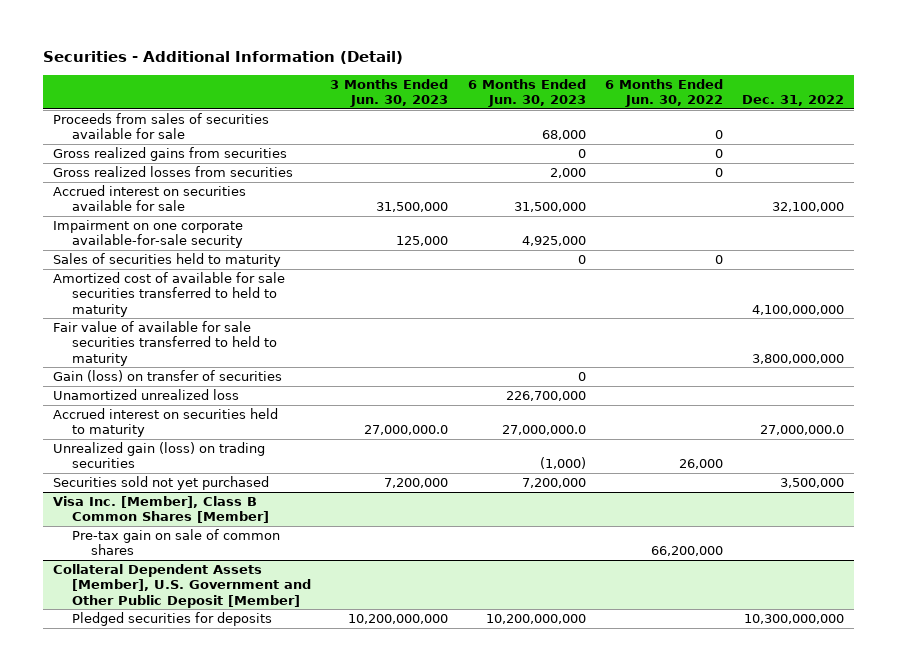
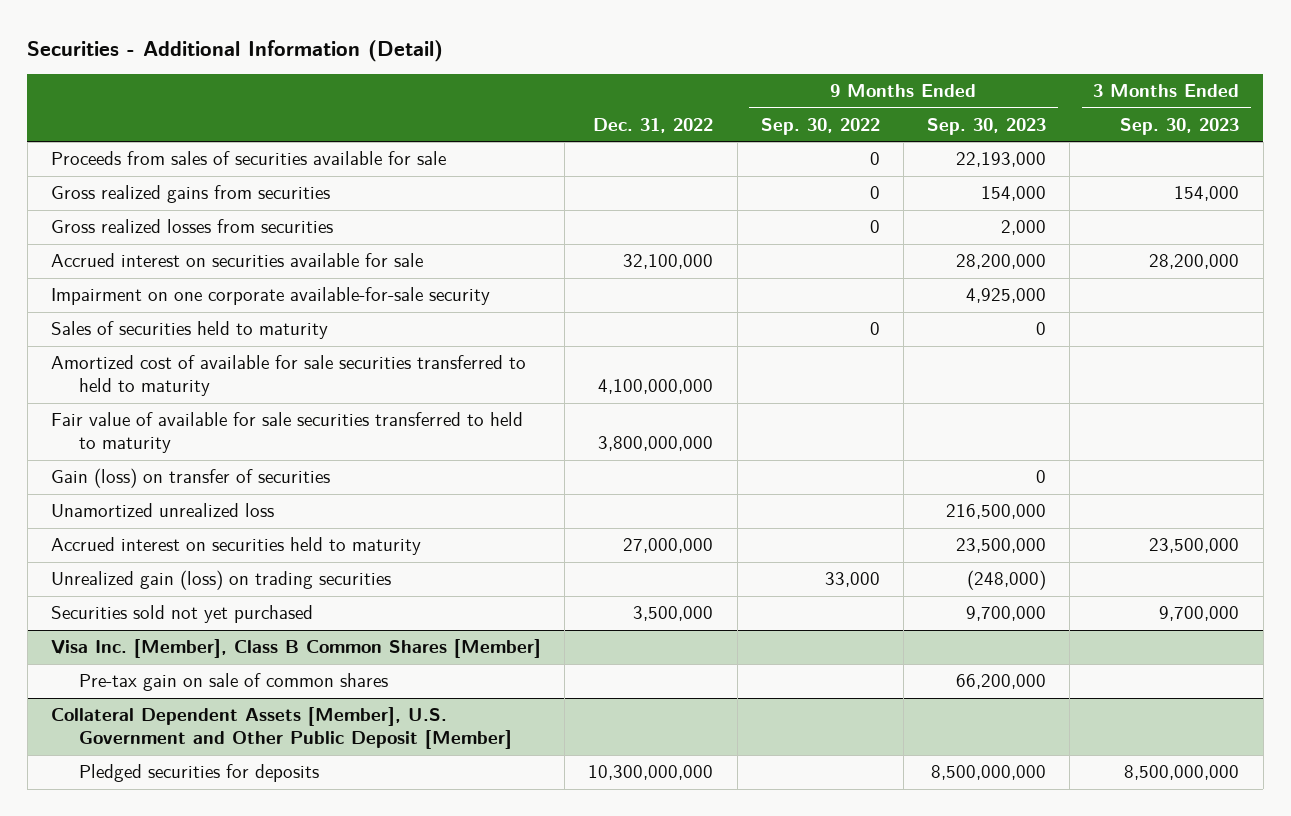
- | 3 Months Ended Jun. 30, 2023 | 6 Months Ended Jun. 30, 2023 | 6 Months Ended Jun. 30, 2022 | Dec. 31, 2022
+ | Dec. 31, 2022 | 9 Months Ended Sep. 30, 2022 | 9 Months Ended Sep. 30, 2023 | 3 Months Ended Sep. 30, 2023
- Accrued interest on securities held to maturity | 27,000,000.0 | 27,000,000.0 | | 27,000,000.0
+ Accrued interest on securities held to maturity | 27,000,000 | | 23,500,000 | 23,500,000

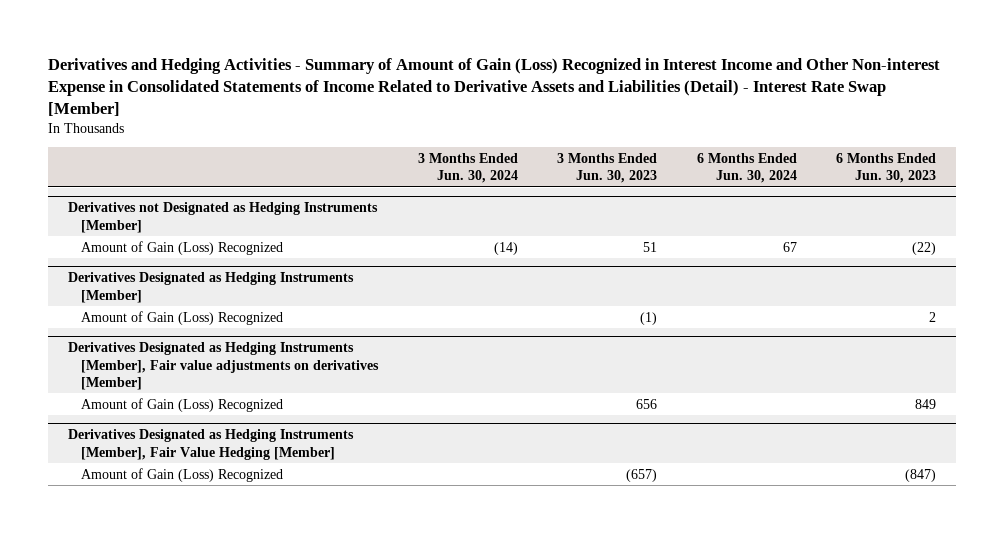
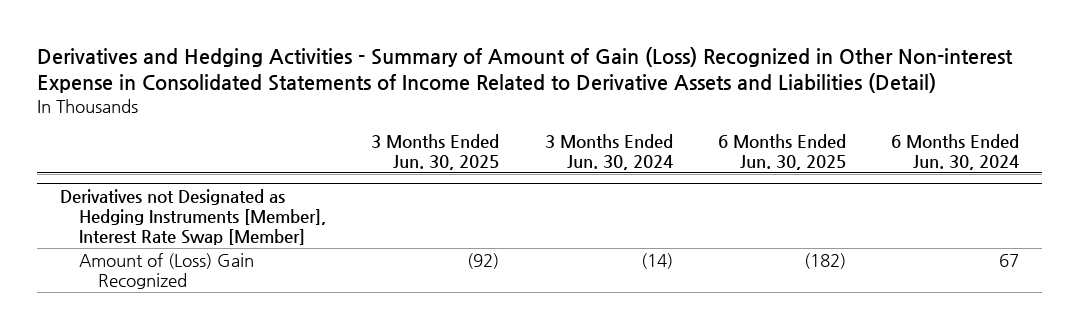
- Derivatives and Hedging Activities - Summary of Amount of Gain (Loss) Recognized in Interest Income and Other Non-interest Expense in Consolidated Statements of Income Related to Derivative Assets and Liabilities (Detail) - Interest Rate Swap [Member]
+ Derivatives and Hedging Activities - Summary of Amount of Gain (Loss) Recognized in Other Non-interest Expense in Consolidated Statements of Income Related to Derivative Assets and Liabilities (Detail)
- | 3 Months Ended Jun. 30, 2024 | 3 Months Ended Jun. 30, 2023 | 6 Months Ended Jun. 30, 2024 | 6 Months Ended Jun. 30, 2023
+ | 3 Months Ended Jun. 30, 2025 | 3 Months Ended Jun. 30, 2024 | 6 Months Ended Jun. 30, 2025 | 6 Months Ended Jun. 30, 2024
- Derivatives not Designated as Hedging Instruments [Member]
- Amount of Gain (Loss) Recognized | (14) | 51 | 67 | (22)
- Derivatives Designated as Hedging Instruments [Member]
- Amount of Gain (Loss) Recognized | | (1) | | 2
- Derivatives Designated as Hedging Instruments [Member], Fair value adjustments on derivatives [Member]
- Amount of Gain (Loss) Recognized | | 656 | | 849
- Derivatives Designated as Hedging Instruments [Member], Fair Value Hedging [Member]
- Amount of Gain (Loss) Recognized | | (657) | | (847)
+ Derivatives not Designated as Hedging Instruments [Member], Interest Rate Swap [Member]
+ Amount of (Loss) Gain Recognized | (92) | (14) | (182) | 67

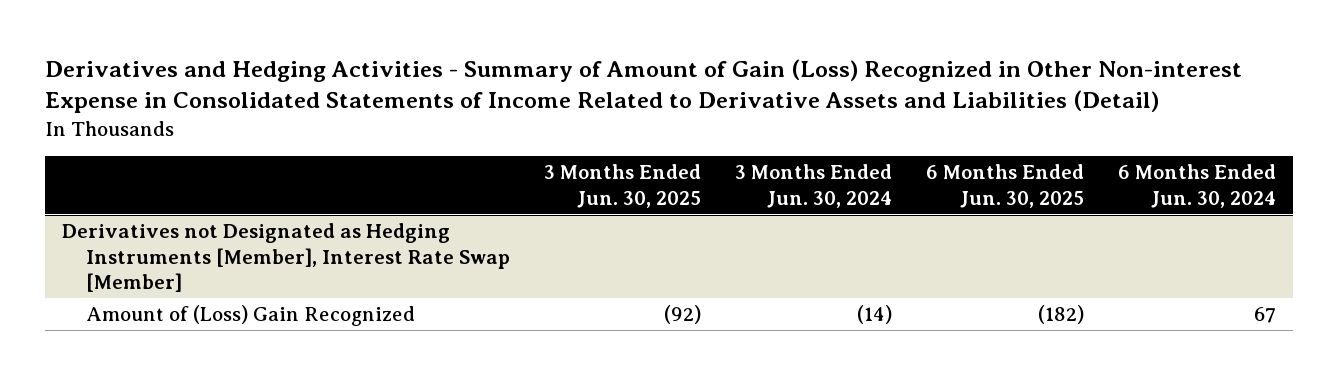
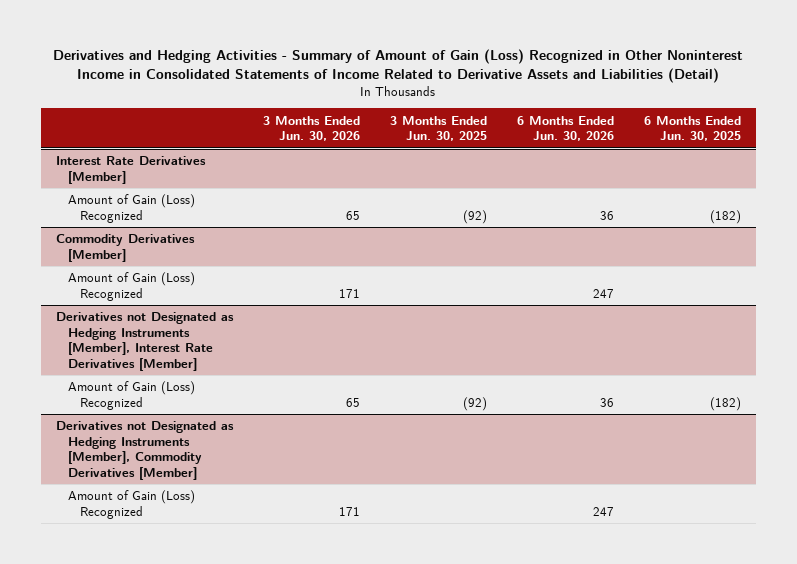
- Derivatives and Hedging Activities - Summary of Amount of Gain (Loss) Recognized in Other Non-interest Expense in Consolidated Statements of Income Related to Derivative Assets and Liabilities (Detail)
+ Derivatives and Hedging Activities - Summary of Amount of Gain (Loss) Recognized in Other Noninterest Income in Consolidated Statements of Income Related to Derivative Assets and Liabilities (Detail)
- | 3 Months Ended Jun. 30, 2025 | 3 Months Ended Jun. 30, 2024 | 6 Months Ended Jun. 30, 2025 | 6 Months Ended Jun. 30, 2024
+ | 3 Months Ended Jun. 30, 2026 | 3 Months Ended Jun. 30, 2025 | 6 Months Ended Jun. 30, 2026 | 6 Months Ended Jun. 30, 2025
- Derivatives not Designated as Hedging Instruments [Member], Interest Rate Swap [Member]
- Amount of (Loss) Gain Recognized | (92) | (14) | (182) | 67
+ Interest Rate Derivatives [Member]
+ Amount of Gain (Loss) Recognized | 65 | (92) | 36 | (182)
+ Commodity Derivatives [Member]
+ Amount of Gain (Loss) Recognized | 171 | | 247 |
+ Derivatives not Designated as Hedging Instruments [Member], Interest Rate Derivatives [Member]
+ Amount of Gain (Loss) Recognized | 65 | (92) | 36 | (182)
+ Derivatives not Designated as Hedging Instruments [Member], Commodity Derivatives [Member]
+ Amount of Gain (Loss) Recognized | 171 | | 247 |

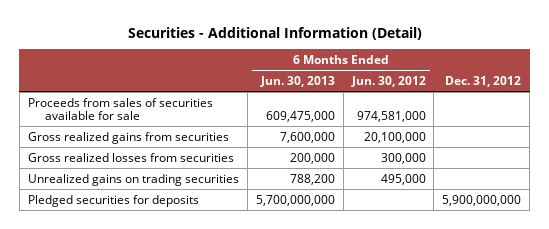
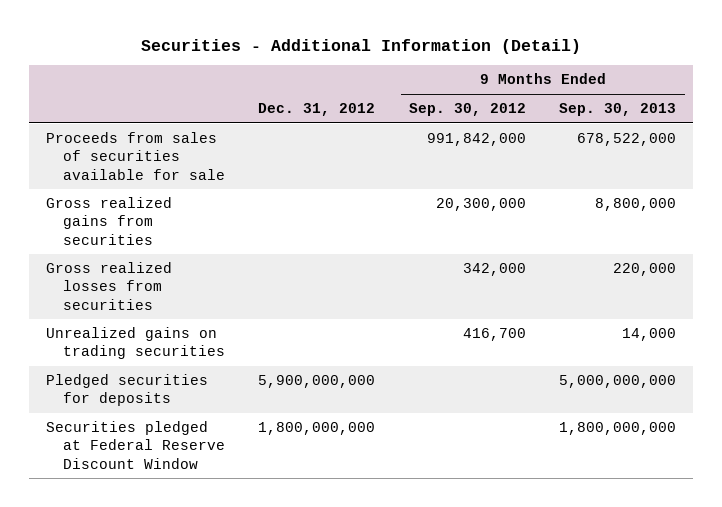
- | 6 Months Ended Jun. 30, 2013 | 6 Months Ended Jun. 30, 2012 | Dec. 31, 2012
+ | Dec. 31, 2012 | 9 Months Ended Sep. 30, 2012 | 9 Months Ended Sep. 30, 2013
+ Securities pledged at Federal Reserve Discount Window | 1,800,000,000 | | 1,800,000,000

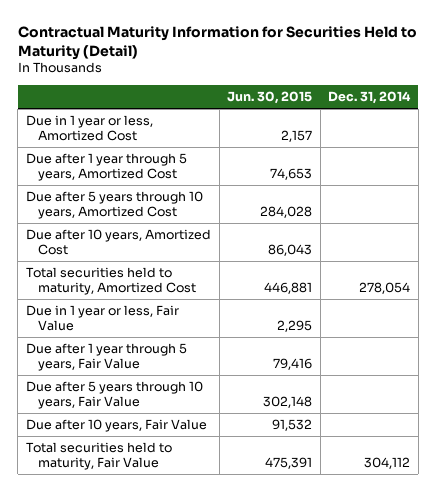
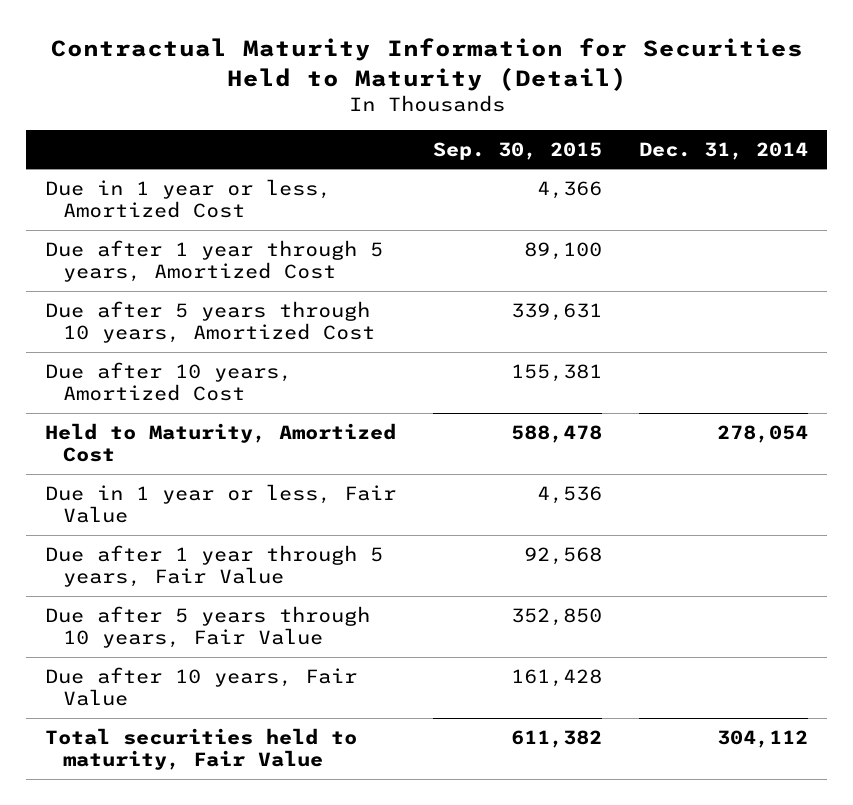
- | Jun. 30, 2015 | Dec. 31, 2014
+ | Sep. 30, 2015 | Dec. 31, 2014
- Total securities held to maturity, Amortized Cost | 446,881 | 278,054
+ Held to Maturity, Amortized Cost | 588,478 | 278,054

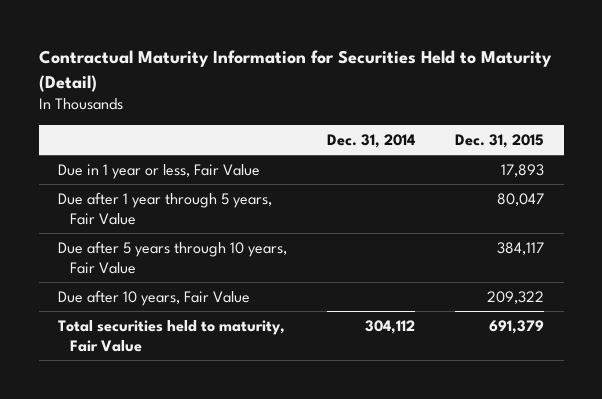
- | Sep. 30, 2015 | Dec. 31, 2014
+ | Dec. 31, 2014 | Dec. 31, 2015
- Due in 1 year or less, Amortized Cost | 4,366 |
- Due after 1 year through 5 years, Amortized Cost | 89,100 |
- Due after 5 years through 10 years, Amortized Cost | 339,631 |
- Due after 10 years, Amortized Cost | 155,381 |
- Held to Maturity, Amortized Cost | 588,478 | 278,054

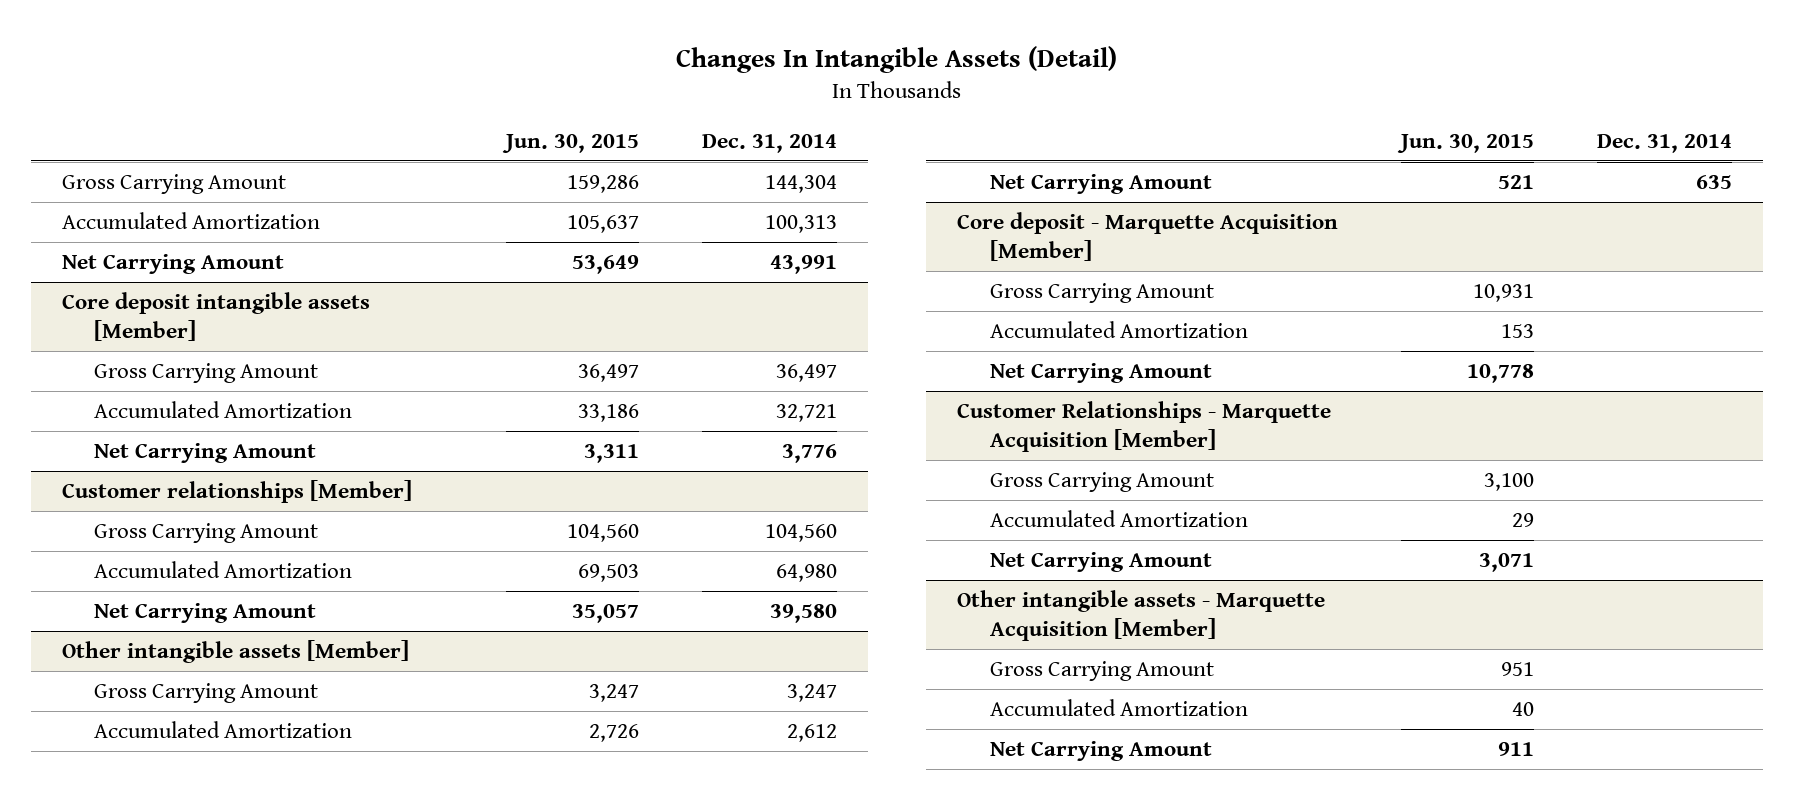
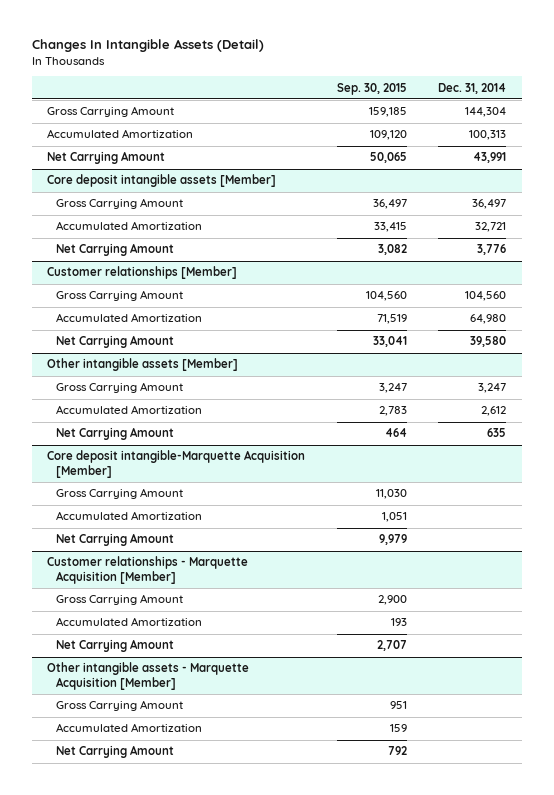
- | Jun. 30, 2015 | Dec. 31, 2014
+ | Sep. 30, 2015 | Dec. 31, 2014
- Core deposit - Marquette Acquisition [Member]
+ Core deposit intangible-Marquette Acquisition [Member]
- Customer Relationships - Marquette Acquisition [Member]
+ Customer relationships - Marquette Acquisition [Member]

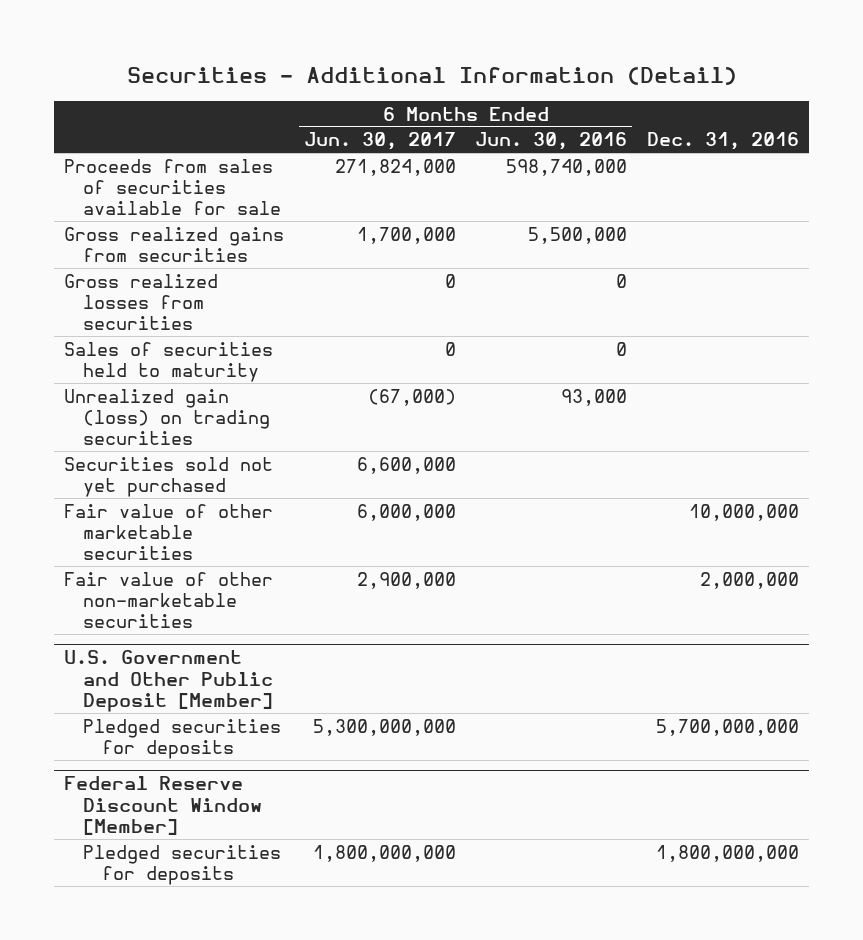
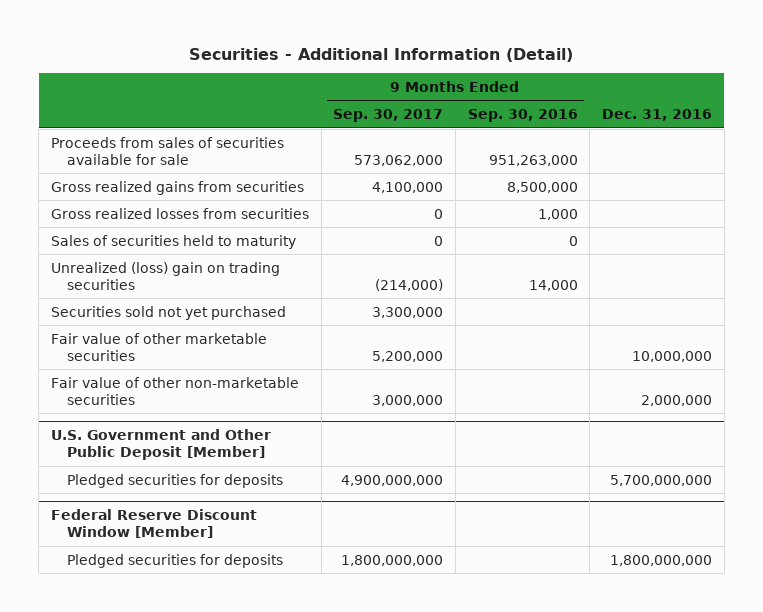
- | 6 Months Ended Jun. 30, 2017 | 6 Months Ended Jun. 30, 2016 | Dec. 31, 2016
+ | 9 Months Ended Sep. 30, 2017 | 9 Months Ended Sep. 30, 2016 | Dec. 31, 2016
- Unrealized gain (loss) on trading securities | (67,000) | 93,000 |
+ Unrealized (loss) gain on trading securities | (214,000) | 14,000 |

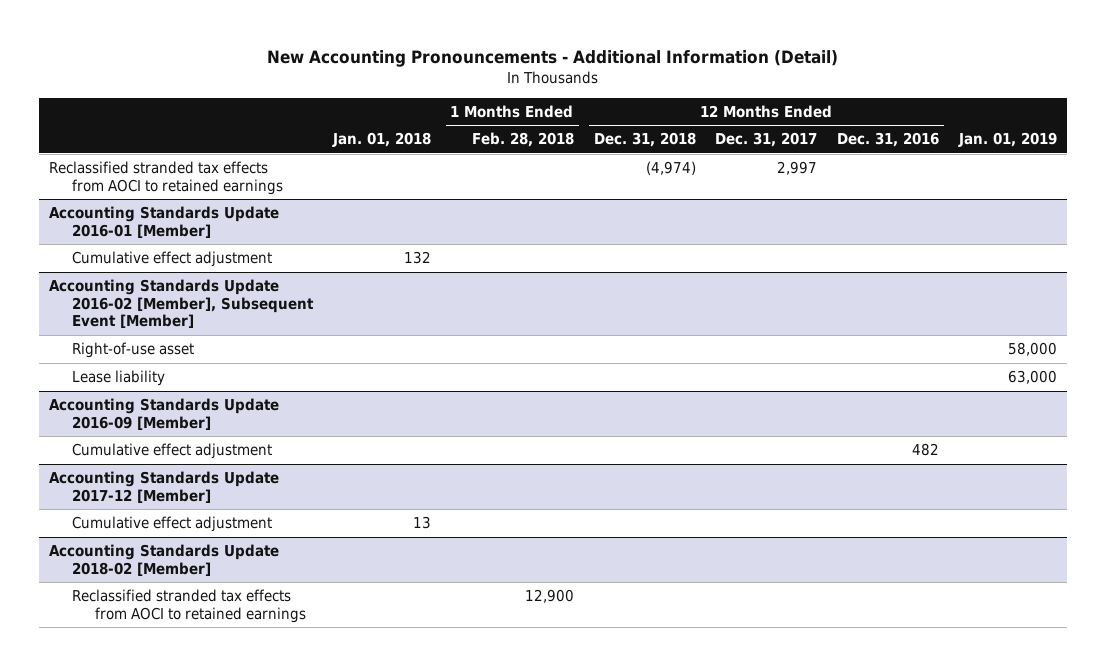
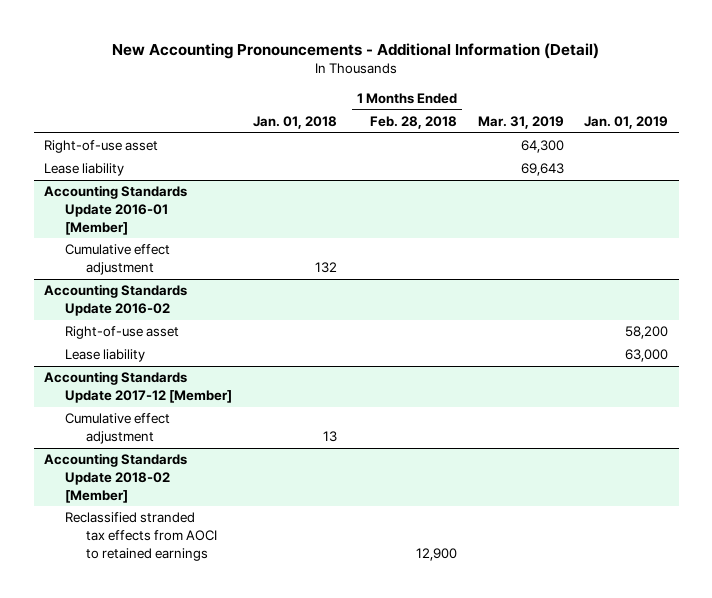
- | Jan. 01, 2018 | 1 Months Ended Feb. 28, 2018 | 12 Months Ended Dec. 31, 2018 | 12 Months Ended Dec. 31, 2017 | 12 Months Ended Dec. 31, 2016 | Jan. 01, 2019
+ | Jan. 01, 2018 | 1 Months Ended Feb. 28, 2018 | Mar. 31, 2019 | Jan. 01, 2019
- Reclassified stranded tax effects from AOCI to retained earnings | | | (4,974) | 2,997 | |
+ Right-of-use asset | | | 64,300 |
+ Lease liability | | | 69,643 |
- Accounting Standards Update 2016-02 [Member], Subsequent Event [Member]
- Right-of-use asset | | | | | | 58,000
+ Accounting Standards Update 2016-02
+ Right-of-use asset | | | | 58,200
- Accounting Standards Update 2016-09 [Member]
- Cumulative effect adjustment | | | | | 482 |

